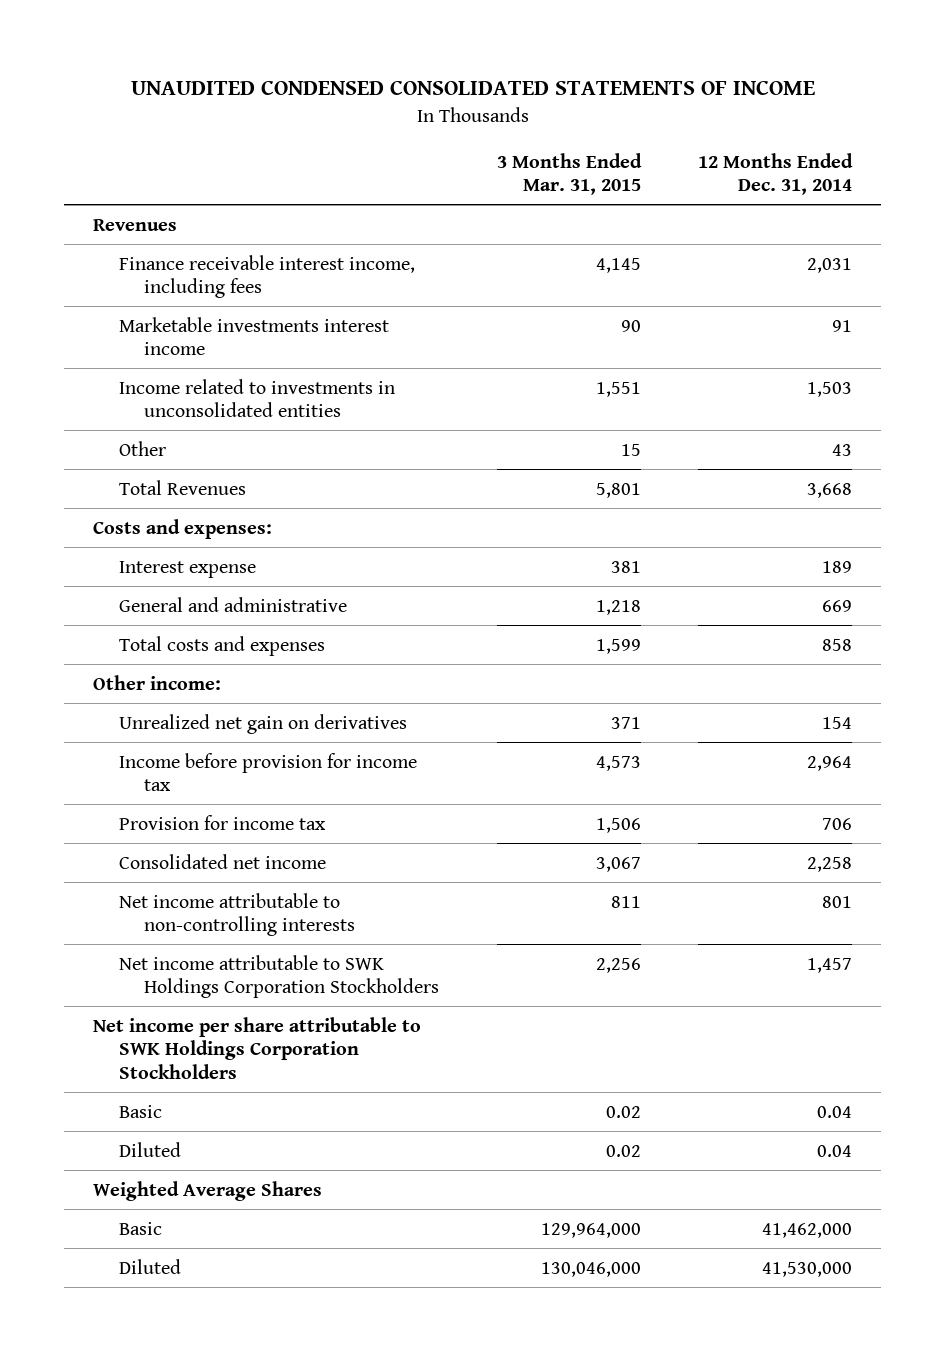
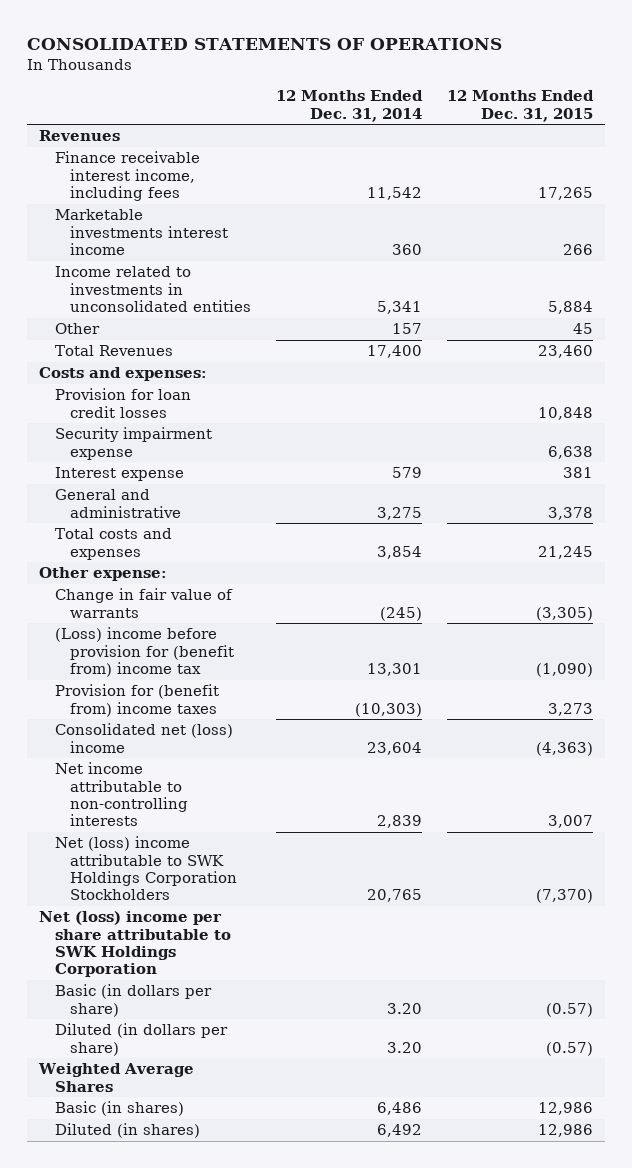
- UNAUDITED CONDENSED CONSOLIDATED STATEMENTS OF INCOME
+ CONSOLIDATED STATEMENTS OF OPERATIONS
- | 3 Months Ended Mar. 31, 2015 | 12 Months Ended Dec. 31, 2014
+ | 12 Months Ended Dec. 31, 2014 | 12 Months Ended Dec. 31, 2015
- Finance receivable interest income, including fees | 4,145 | 2,031
- Marketable investments interest income | 90 | 91
- Income related to investments in unconsolidated entities | 1,551 | 1,503
- Other | 15 | 43
- Total Revenues | 5,801 | 3,668
+ Finance receivable interest income, including fees | 11,542 | 17,265
+ Marketable investments interest income | 360 | 266
+ Income related to investments in unconsolidated entities | 5,341 | 5,884
+ Other | 157 | 45
+ Total Revenues | 17,400 | 23,460
- Interest expense | 381 | 189
- General and administrative | 1,218 | 669
- Total costs and expenses | 1,599 | 858
- Other income:
- Unrealized net gain on derivatives | 371 | 154
- Income before provision for income tax | 4,573 | 2,964
- Provision for income tax | 1,506 | 706
- Consolidated net income | 3,067 | 2,258
- Net income attributable to non-controlling interests | 811 | 801
- Net income attributable to SWK Holdings Corporation Stockholders | 2,256 | 1,457
- Net income per share attributable to SWK Holdings Corporation Stockholders
- Basic | 0.02 | 0.04
- Diluted | 0.02 | 0.04
+ Provision for loan credit losses | | 10,848
+ Security impairment expense | | 6,638
+ Interest expense | 579 | 381
+ General and administrative | 3,275 | 3,378
+ Total costs and expenses | 3,854 | 21,245
+ Other expense:
+ Change in fair value of warrants | (245) | (3,305)
+ (Loss) income before provision for (benefit from) income tax | 13,301 | (1,090)
+ Provision for (benefit from) income taxes | (10,303) | 3,273
+ Consolidated net (loss) income | 23,604 | (4,363)
+ Net income attributable to non-controlling interests | 2,839 | 3,007
+ Net (loss) income attributable to SWK Holdings Corporation Stockholders | 20,765 | (7,370)
+ Net (loss) income per share attributable to SWK Holdings Corporation
+ Basic (in dollars per share) | 3.20 | (0.57)
+ Diluted (in dollars per share) | 3.20 | (0.57)
- Basic | 129,964,000 | 41,462,000
- Diluted | 130,046,000 | 41,530,000
+ Basic (in shares) | 6,486 | 12,986
+ Diluted (in shares) | 6,492 | 12,986

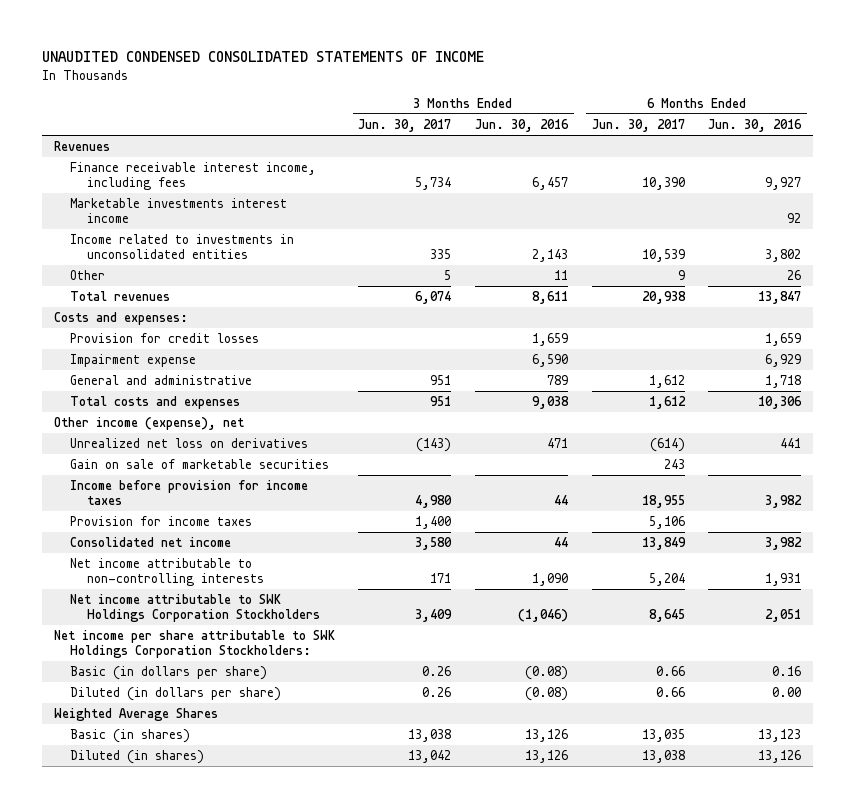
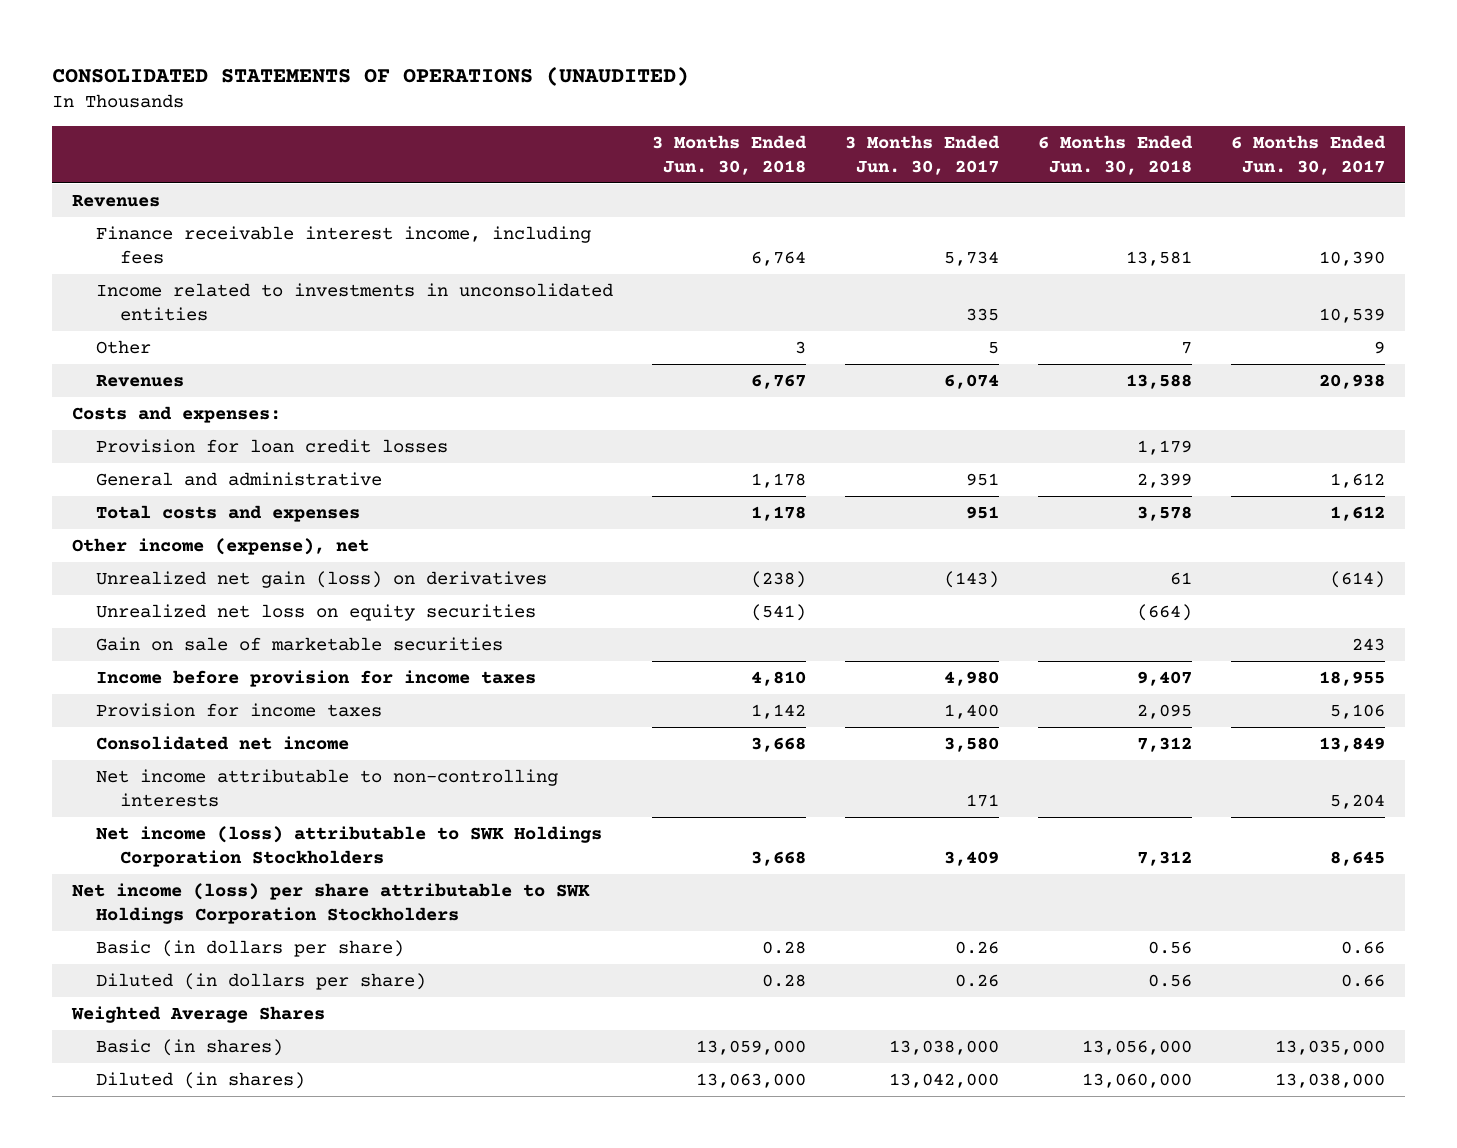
- UNAUDITED CONDENSED CONSOLIDATED STATEMENTS OF INCOME
+ CONSOLIDATED STATEMENTS OF OPERATIONS (UNAUDITED)
- | 3 Months Ended Jun. 30, 2017 | 3 Months Ended Jun. 30, 2016 | 6 Months Ended Jun. 30, 2017 | 6 Months Ended Jun. 30, 2016
+ | 3 Months Ended Jun. 30, 2018 | 3 Months Ended Jun. 30, 2017 | 6 Months Ended Jun. 30, 2018 | 6 Months Ended Jun. 30, 2017
- Marketable investments interest income | | | | 92
- Total revenues | 6,074 | 8,611 | 20,938 | 13,847
+ Revenues | 6,767 | 6,074 | 13,588 | 20,938
- Provision for credit losses | | 1,659 | | 1,659
- Impairment expense | | 6,590 | | 6,929
+ Provision for loan credit losses | | | 1,179 |
- Unrealized net loss on derivatives | (143) | 471 | (614) | 441
+ Unrealized net gain (loss) on derivatives | (238) | (143) | 61 | (614)
+ Unrealized net loss on equity securities | (541) | | (664) |
- Net income attributable to SWK Holdings Corporation Stockholders | 3,409 | (1,046) | 8,645 | 2,051
- Net income per share attributable to SWK Holdings Corporation Stockholders:
+ Net income (loss) attributable to SWK Holdings Corporation Stockholders | 3,668 | 3,409 | 7,312 | 8,645
+ Net income (loss) per share attributable to SWK Holdings Corporation Stockholders
- Basic (in shares) | 13,038 | 13,126 | 13,035 | 13,123
- Diluted (in shares) | 13,042 | 13,126 | 13,038 | 13,126
+ Basic (in shares) | 13,059,000 | 13,038,000 | 13,056,000 | 13,035,000
+ Diluted (in shares) | 13,063,000 | 13,042,000 | 13,060,000 | 13,038,000

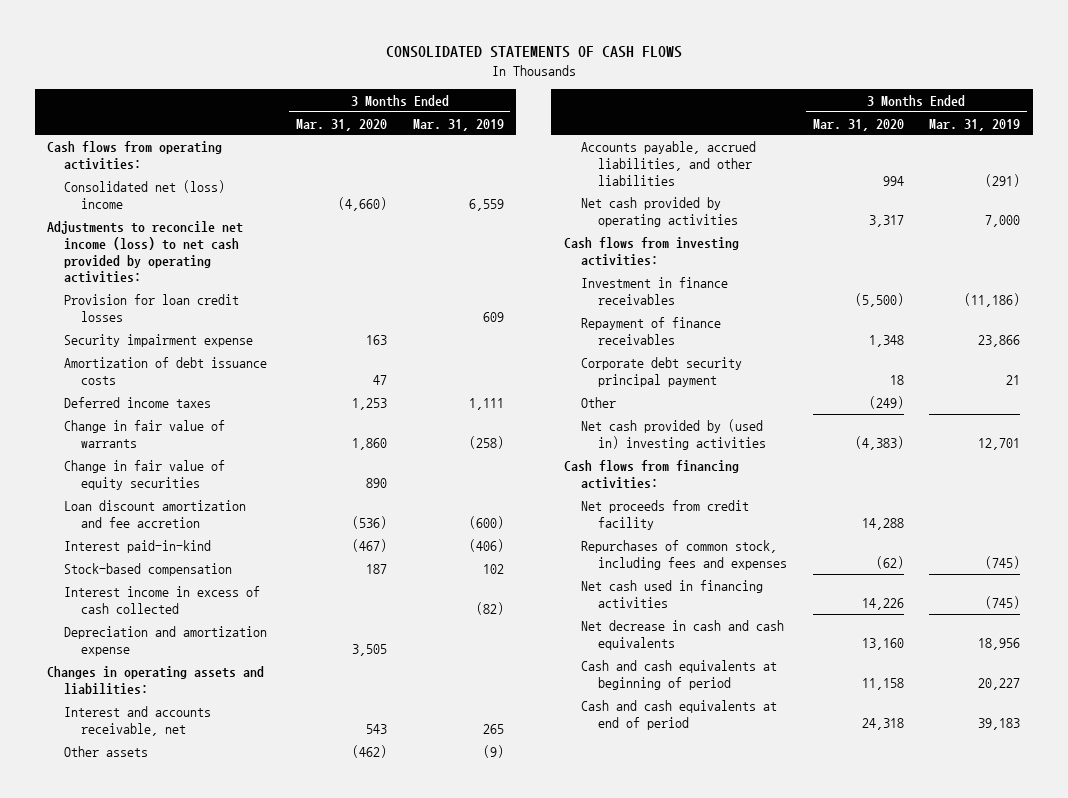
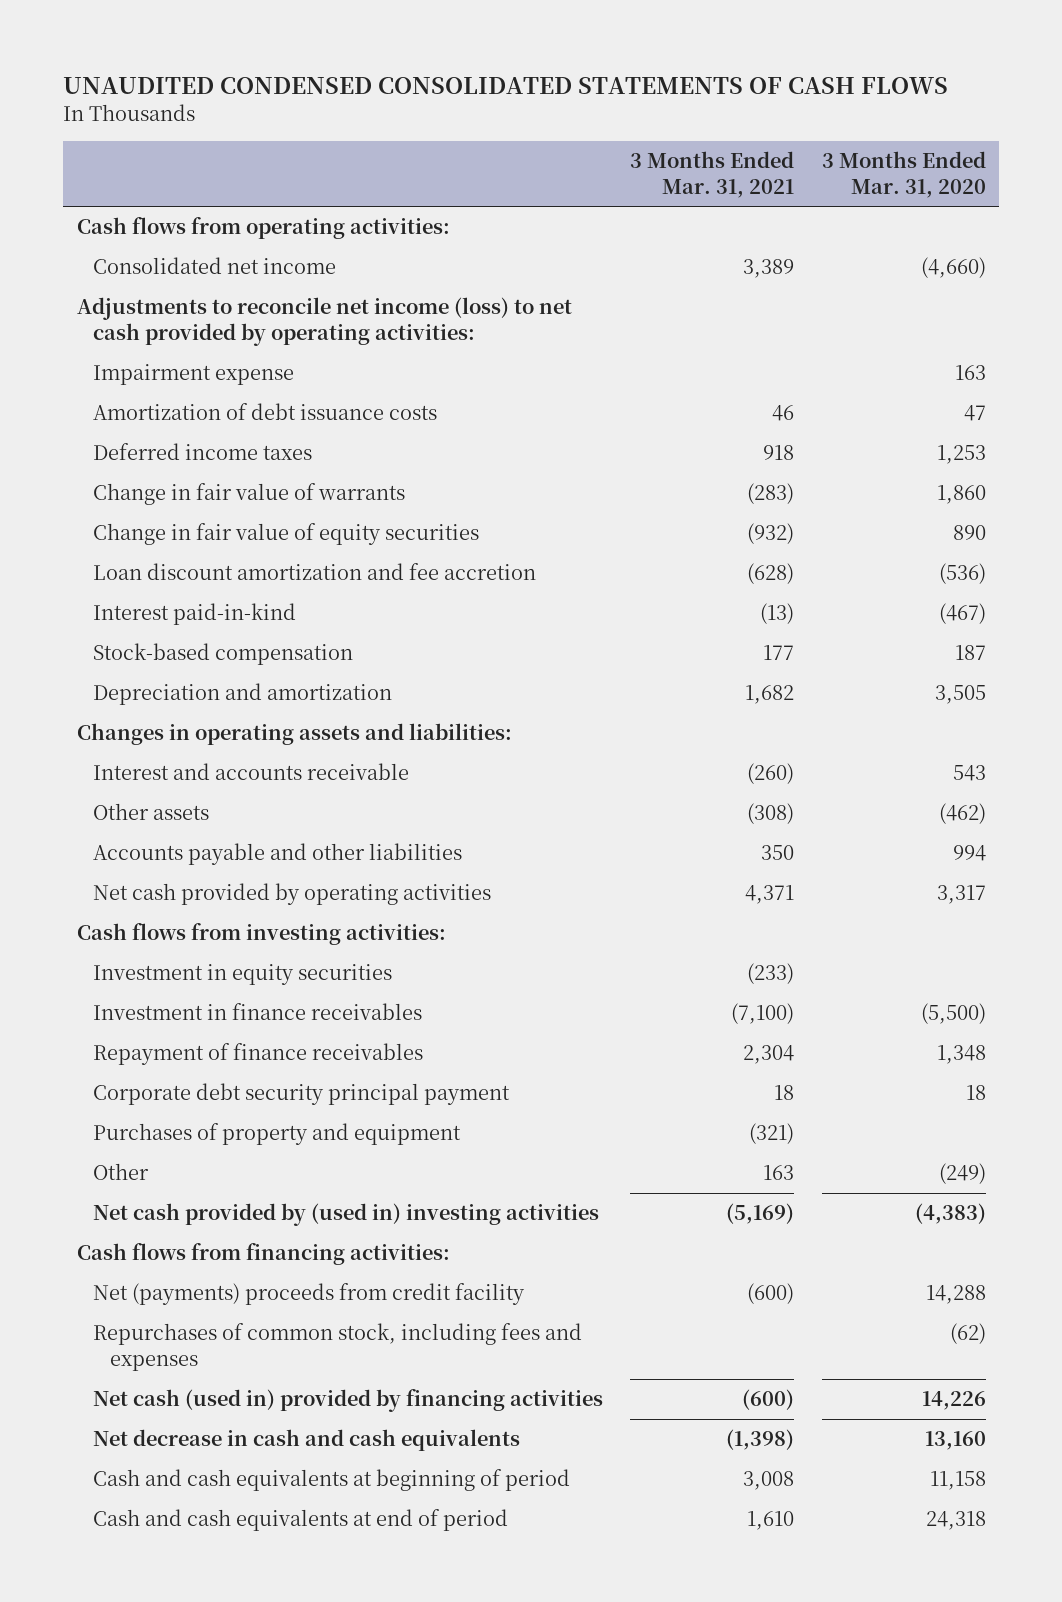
- CONSOLIDATED STATEMENTS OF CASH FLOWS
+ UNAUDITED CONDENSED CONSOLIDATED STATEMENTS OF CASH FLOWS
- | 3 Months Ended Mar. 31, 2020 | 3 Months Ended Mar. 31, 2019
+ | 3 Months Ended Mar. 31, 2021 | 3 Months Ended Mar. 31, 2020
- Consolidated net (loss) income | (4,660) | 6,559
+ Consolidated net income | 3,389 | (4,660)
- Provision for loan credit losses | | 609
- Security impairment expense | 163 |
+ Impairment expense | | 163
- Interest income in excess of cash collected | | (82)
- Depreciation and amortization expense | 3,505 |
+ Depreciation and amortization | 1,682 | 3,505
- Interest and accounts receivable, net | 543 | 265
+ Interest and accounts receivable | (260) | 543
- Accounts payable, accrued liabilities, and other liabilities | 994 | (291)
+ Accounts payable and other liabilities | 350 | 994
+ Investment in equity securities | (233) |
+ Purchases of property and equipment | (321) |
- Net proceeds from credit facility | 14,288 |
+ Net (payments) proceeds from credit facility | (600) | 14,288
- Net cash used in financing activities | 14,226 | (745)
+ Net cash (used in) provided by financing activities | (600) | 14,226

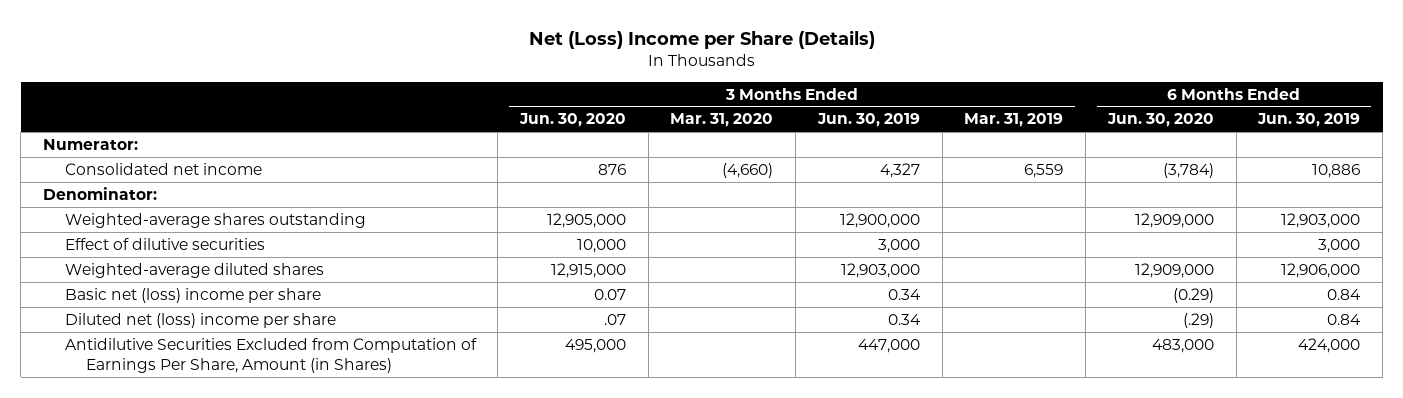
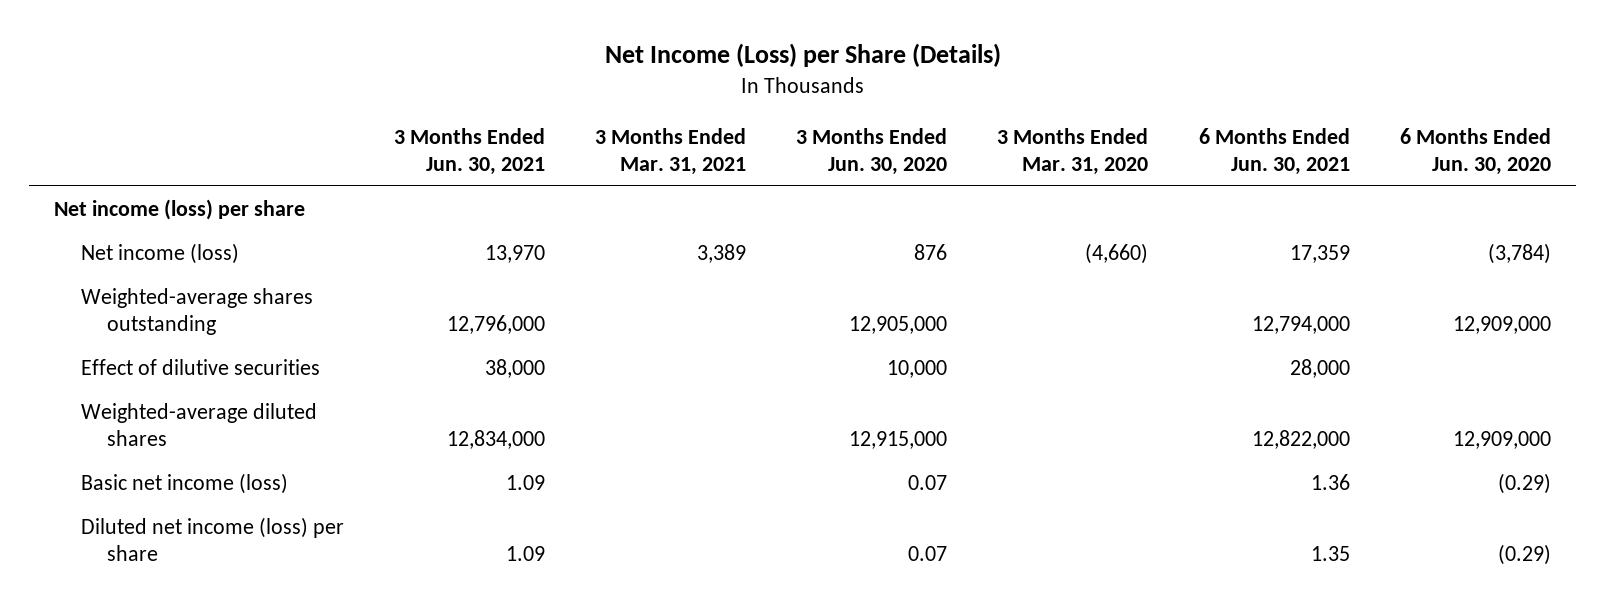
- Net (Loss) Income per Share (Details)
+ Net Income (Loss) per Share (Details)
- | 3 Months Ended Jun. 30, 2020 | 3 Months Ended Mar. 31, 2020 | 3 Months Ended Jun. 30, 2019 | 3 Months Ended Mar. 31, 2019 | 6 Months Ended Jun. 30, 2020 | 6 Months Ended Jun. 30, 2019
+ | 3 Months Ended Jun. 30, 2021 | 3 Months Ended Mar. 31, 2021 | 3 Months Ended Jun. 30, 2020 | 3 Months Ended Mar. 31, 2020 | 6 Months Ended Jun. 30, 2021 | 6 Months Ended Jun. 30, 2020
- Numerator:
- Consolidated net income | 876 | (4,660) | 4,327 | 6,559 | (3,784) | 10,886
- Denominator:
+ Net income (loss) per share
+ Net income (loss) | 13,970 | 3,389 | 876 | (4,660) | 17,359 | (3,784)
- Basic net (loss) income per share | 0.07 | | 0.34 | | (0.29) | 0.84
- Diluted net (loss) income per share | .07 | | 0.34 | | (.29) | 0.84
- Antidilutive Securities Excluded from Computation of Earnings Per Share, Amount (in Shares) | 495,000 | | 447,000 | | 483,000 | 424,000
+ Basic net income (loss) | 1.09 | | 0.07 | | 1.36 | (0.29)
+ Diluted net income (loss) per share | 1.09 | | 0.07 | | 1.35 | (0.29)

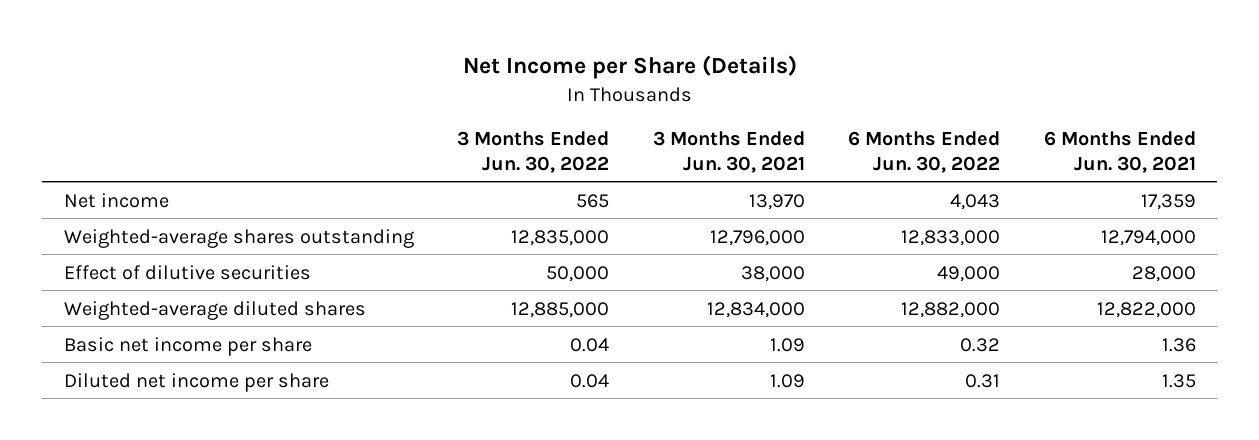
- Net Income (Loss) per Share (Details)
+ Net Income per Share (Details)
- | 3 Months Ended Jun. 30, 2021 | 3 Months Ended Mar. 31, 2021 | 3 Months Ended Jun. 30, 2020 | 3 Months Ended Mar. 31, 2020 | 6 Months Ended Jun. 30, 2021 | 6 Months Ended Jun. 30, 2020
+ | 3 Months Ended Jun. 30, 2022 | 3 Months Ended Jun. 30, 2021 | 6 Months Ended Jun. 30, 2022 | 6 Months Ended Jun. 30, 2021
- Net income (loss) per share
- Net income (loss) | 13,970 | 3,389 | 876 | (4,660) | 17,359 | (3,784)
+ Net income | 565 | 13,970 | 4,043 | 17,359
- Basic net income (loss) | 1.09 | | 0.07 | | 1.36 | (0.29)
- Diluted net income (loss) per share | 1.09 | | 0.07 | | 1.35 | (0.29)
+ Basic net income per share | 0.04 | 1.09 | 0.32 | 1.36
+ Diluted net income per share | 0.04 | 1.09 | 0.31 | 1.35

